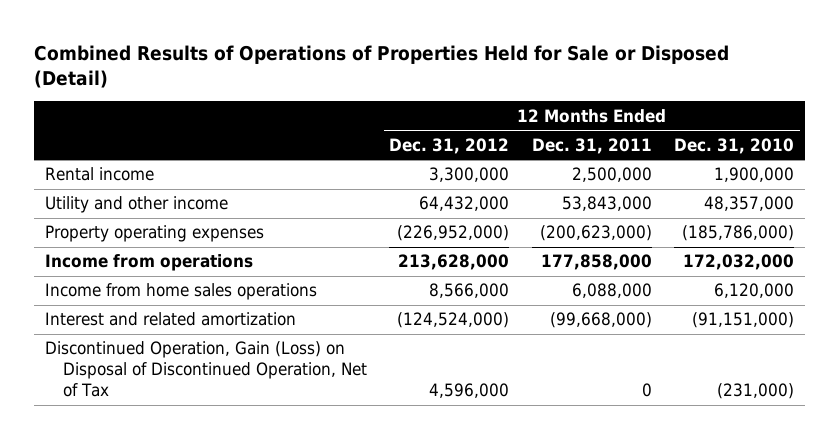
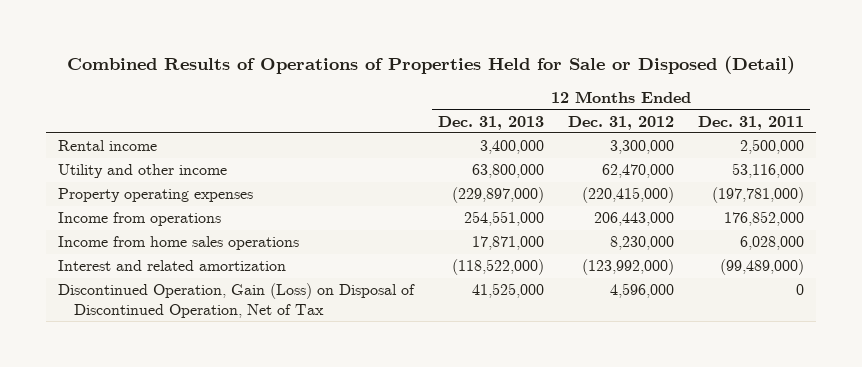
- | 12 Months Ended Dec. 31, 2012 | 12 Months Ended Dec. 31, 2011 | 12 Months Ended Dec. 31, 2010
+ | 12 Months Ended Dec. 31, 2013 | 12 Months Ended Dec. 31, 2012 | 12 Months Ended Dec. 31, 2011
- Utility and other income | 64,432,000 | 53,843,000 | 48,357,000
- Property operating expenses | (226,952,000) | (200,623,000) | (185,786,000)
- Income from operations | 213,628,000 | 177,858,000 | 172,032,000
- Income from home sales operations | 8,566,000 | 6,088,000 | 6,120,000
- Interest and related amortization | (124,524,000) | (99,668,000) | (91,151,000)
+ Utility and other income | 63,800,000 | 62,470,000 | 53,116,000
+ Property operating expenses | (229,897,000) | (220,415,000) | (197,781,000)
+ Income from operations | 254,551,000 | 206,443,000 | 176,852,000
+ Income from home sales operations | 17,871,000 | 8,230,000 | 6,028,000
+ Interest and related amortization | (118,522,000) | (123,992,000) | (99,489,000)

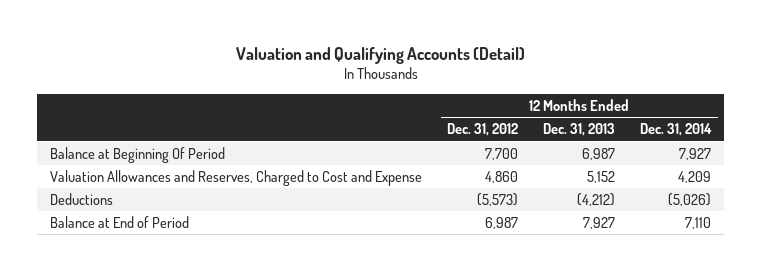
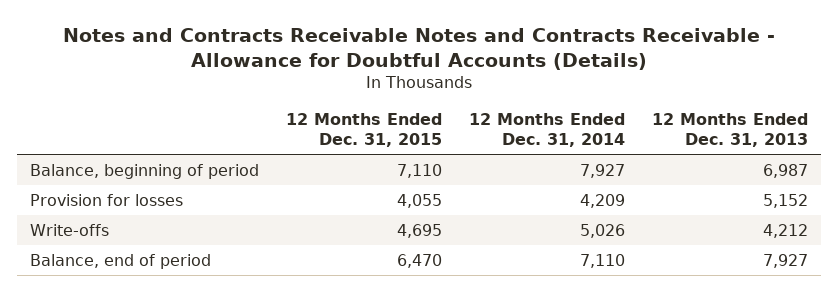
- Valuation and Qualifying Accounts (Detail)
+ Notes and Contracts Receivable Notes and Contracts Receivable - Allowance for Doubtful Accounts (Details)
- | 12 Months Ended Dec. 31, 2012 | 12 Months Ended Dec. 31, 2013 | 12 Months Ended Dec. 31, 2014
+ | 12 Months Ended Dec. 31, 2015 | 12 Months Ended Dec. 31, 2014 | 12 Months Ended Dec. 31, 2013
- Balance at Beginning Of Period | 7,700 | 6,987 | 7,927
- Valuation Allowances and Reserves, Charged to Cost and Expense | 4,860 | 5,152 | 4,209
- Deductions | (5,573) | (4,212) | (5,026)
- Balance at End of Period | 6,987 | 7,927 | 7,110
+ Balance, beginning of period | 7,110 | 7,927 | 6,987
+ Provision for losses | 4,055 | 4,209 | 5,152
+ Write-offs | 4,695 | 5,026 | 4,212
+ Balance, end of period | 6,470 | 7,110 | 7,927

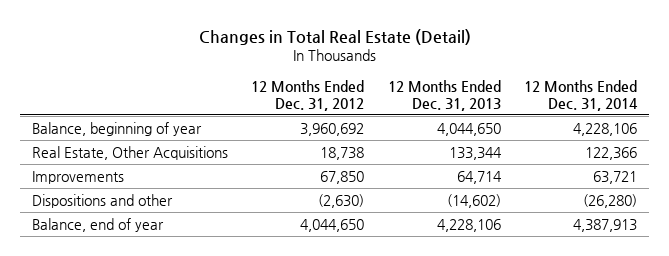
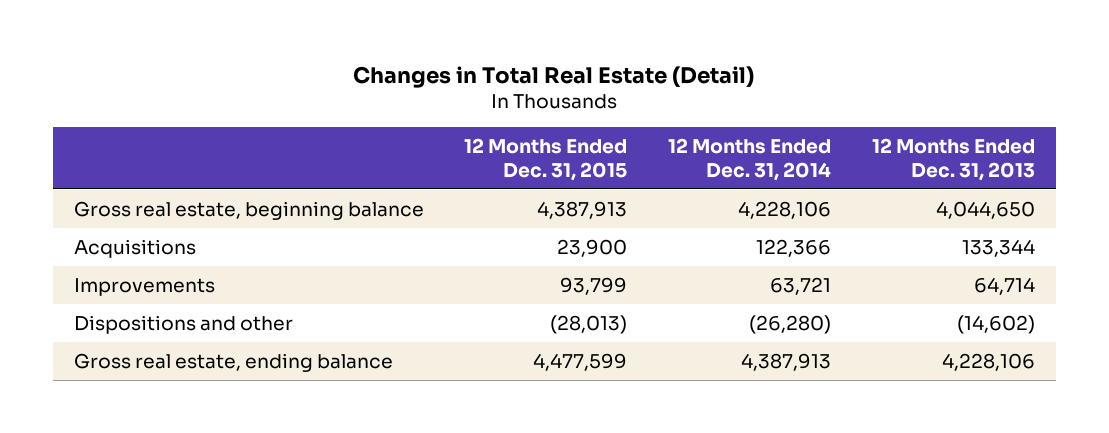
- | 12 Months Ended Dec. 31, 2012 | 12 Months Ended Dec. 31, 2013 | 12 Months Ended Dec. 31, 2014
+ | 12 Months Ended Dec. 31, 2015 | 12 Months Ended Dec. 31, 2014 | 12 Months Ended Dec. 31, 2013
- Balance, beginning of year | 3,960,692 | 4,044,650 | 4,228,106
- Real Estate, Other Acquisitions | 18,738 | 133,344 | 122,366
+ Gross real estate, beginning balance | 4,387,913 | 4,228,106 | 4,044,650
+ Acquisitions | 23,900 | 122,366 | 133,344
- Balance, end of year | 4,044,650 | 4,228,106 | 4,387,913
+ Gross real estate, ending balance | 4,477,599 | 4,387,913 | 4,228,106

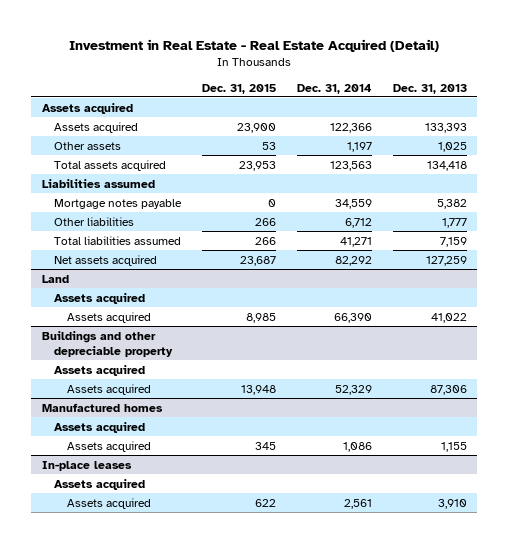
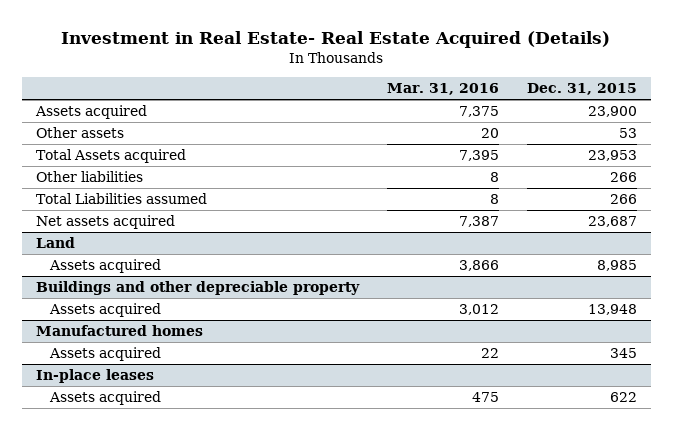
- Investment in Real Estate - Real Estate Acquired (Detail)
+ Investment in Real Estate- Real Estate Acquired (Details)
- | Dec. 31, 2015 | Dec. 31, 2014 | Dec. 31, 2013
+ | Mar. 31, 2016 | Dec. 31, 2015
- Assets acquired
- Total assets acquired | 23,953 | 123,563 | 134,418
- Liabilities assumed
- Mortgage notes payable | 0 | 34,559 | 5,382
+ Total Assets acquired | 7,395 | 23,953
- Total liabilities assumed | 266 | 41,271 | 7,159
+ Total Liabilities assumed | 8 | 266
@ Land
- Assets acquired
@ Buildings and other depreciable property
- Assets acquired
@ Manufactured homes
- Assets acquired
@ In-place leases
- Assets acquired

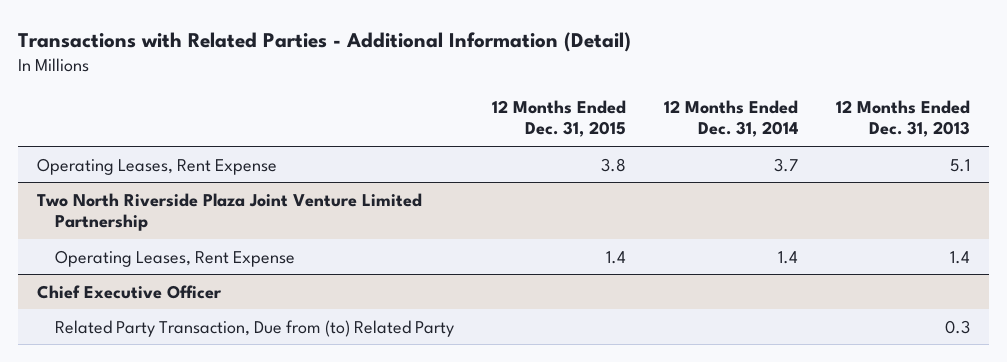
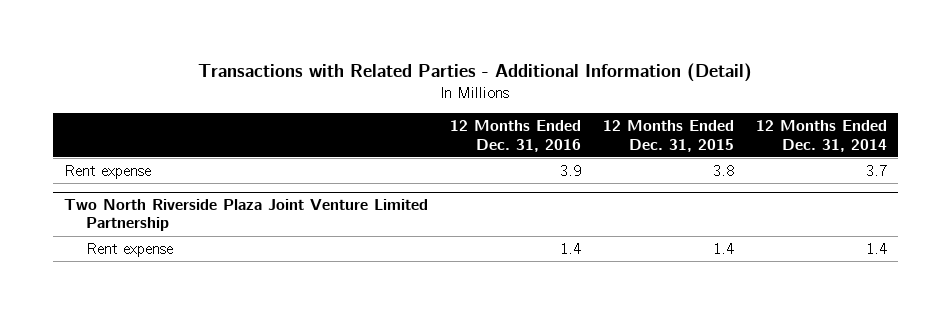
- | 12 Months Ended Dec. 31, 2015 | 12 Months Ended Dec. 31, 2014 | 12 Months Ended Dec. 31, 2013
+ | 12 Months Ended Dec. 31, 2016 | 12 Months Ended Dec. 31, 2015 | 12 Months Ended Dec. 31, 2014
- Operating Leases, Rent Expense | 3.8 | 3.7 | 5.1
+ Rent expense | 3.9 | 3.8 | 3.7
@ Two North Riverside Plaza Joint Venture Limited Partnership
- Operating Leases, Rent Expense | 1.4 | 1.4 | 1.4
- Chief Executive Officer
- Related Party Transaction, Due from (to) Related Party | | | 0.3
@ Two North Riverside Plaza Joint Venture Limited Partnership
+ Rent expense | 1.4 | 1.4 | 1.4

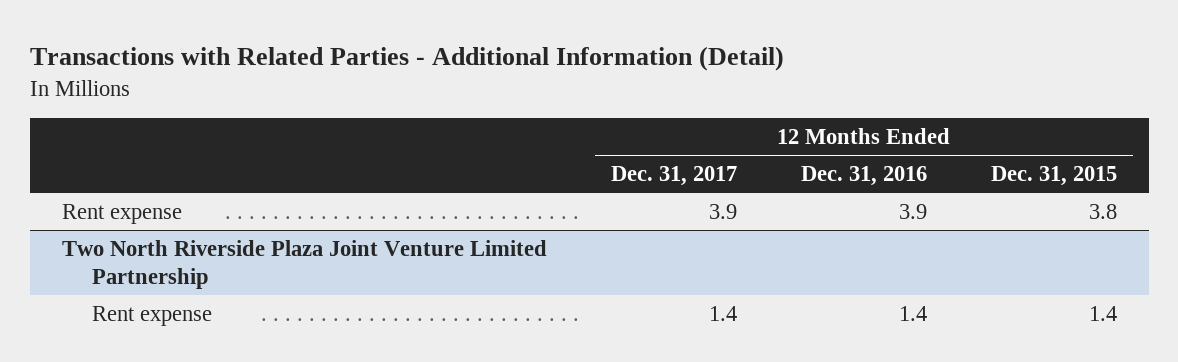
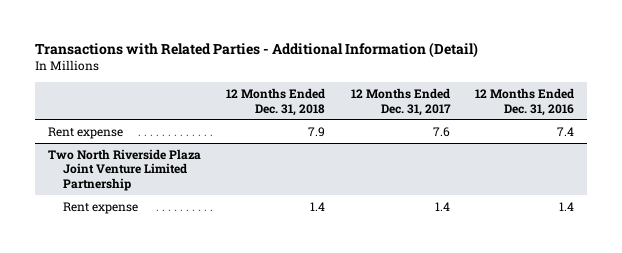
- | 12 Months Ended Dec. 31, 2017 | 12 Months Ended Dec. 31, 2016 | 12 Months Ended Dec. 31, 2015
+ | 12 Months Ended Dec. 31, 2018 | 12 Months Ended Dec. 31, 2017 | 12 Months Ended Dec. 31, 2016
- Rent expense | 3.9 | 3.9 | 3.8
+ Rent expense | 7.9 | 7.6 | 7.4

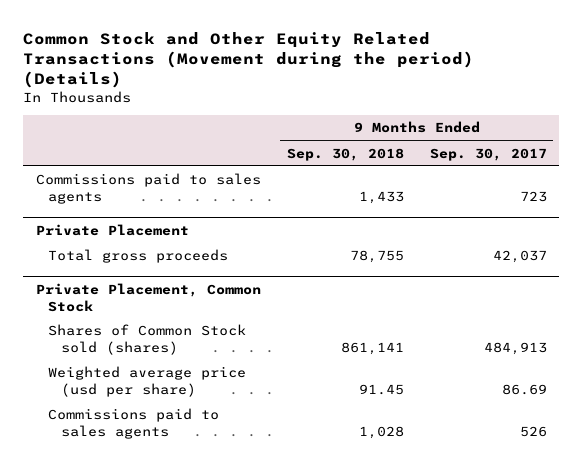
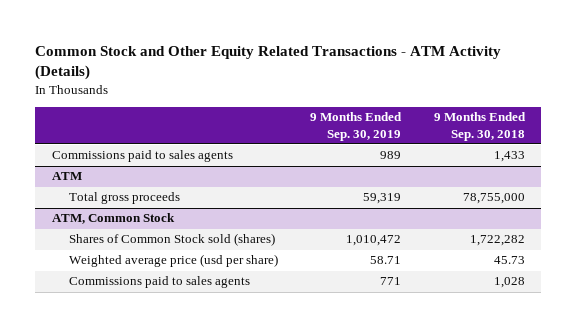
- Common Stock and Other Equity Related Transactions (Movement during the period) (Details)
+ Common Stock and Other Equity Related Transactions - ATM Activity (Details)
- | 9 Months Ended Sep. 30, 2018 | 9 Months Ended Sep. 30, 2017
+ | 9 Months Ended Sep. 30, 2019 | 9 Months Ended Sep. 30, 2018
- Private Placement
- Total gross proceeds | 78,755 | 42,037
- Private Placement, Common Stock
- Shares of Common Stock sold (shares) | 861,141 | 484,913
- Weighted average price (usd per share) | 91.45 | 86.69
+ ATM
+ Total gross proceeds | 59,319 | 78,755,000
+ ATM, Common Stock
+ Shares of Common Stock sold (shares) | 1,010,472 | 1,722,282
+ Weighted average price (usd per share) | 58.71 | 45.73

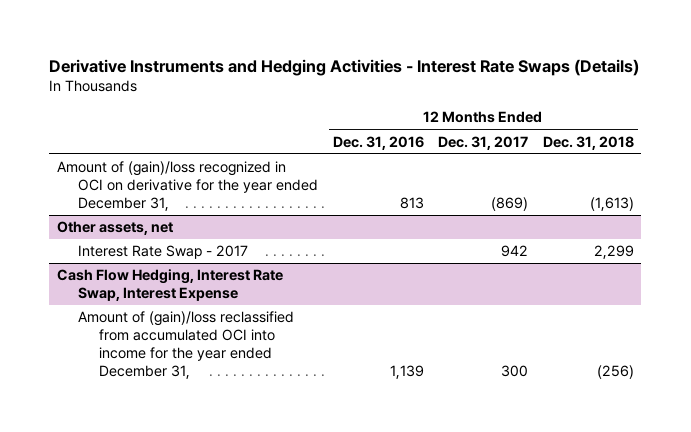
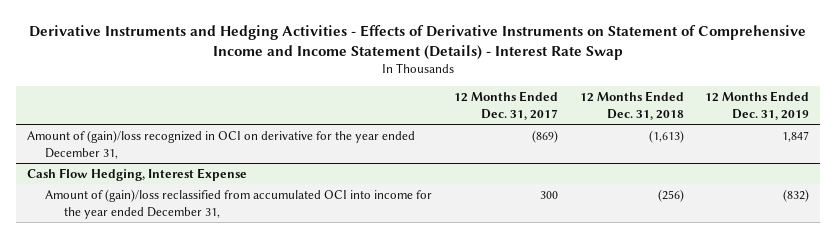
- Derivative Instruments and Hedging Activities - Interest Rate Swaps (Details)
+ Derivative Instruments and Hedging Activities - Effects of Derivative Instruments on Statement of Comprehensive Income and Income Statement (Details) - Interest Rate Swap
- | 12 Months Ended Dec. 31, 2016 | 12 Months Ended Dec. 31, 2017 | 12 Months Ended Dec. 31, 2018
+ | 12 Months Ended Dec. 31, 2017 | 12 Months Ended Dec. 31, 2018 | 12 Months Ended Dec. 31, 2019
- Other assets, net
- Interest Rate Swap - 2017 | | 942 | 2,299
- Cash Flow Hedging, Interest Rate Swap, Interest Expense
+ Cash Flow Hedging, Interest Expense

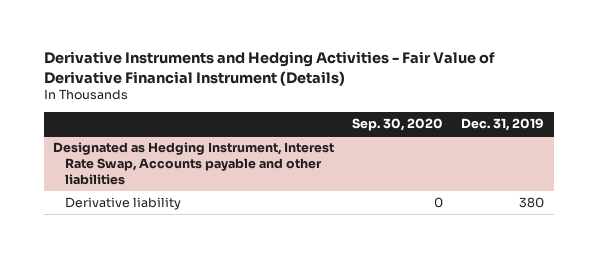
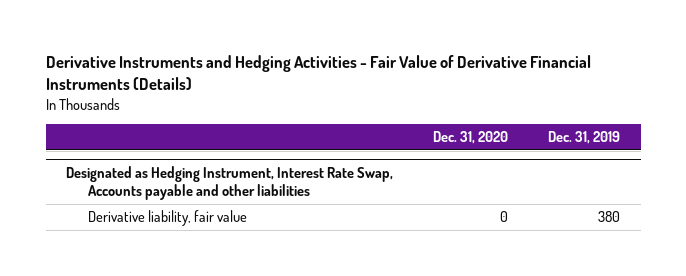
- Derivative Instruments and Hedging Activities - Fair Value of Derivative Financial Instrument (Details)
+ Derivative Instruments and Hedging Activities - Fair Value of Derivative Financial Instruments (Details)
- | Sep. 30, 2020 | Dec. 31, 2019
+ | Dec. 31, 2020 | Dec. 31, 2019
@ Designated as Hedging Instrument, Interest Rate Swap, Accounts payable and other liabilities
- Derivative liability | 0 | 380
+ Derivative liability, fair value | 0 | 380

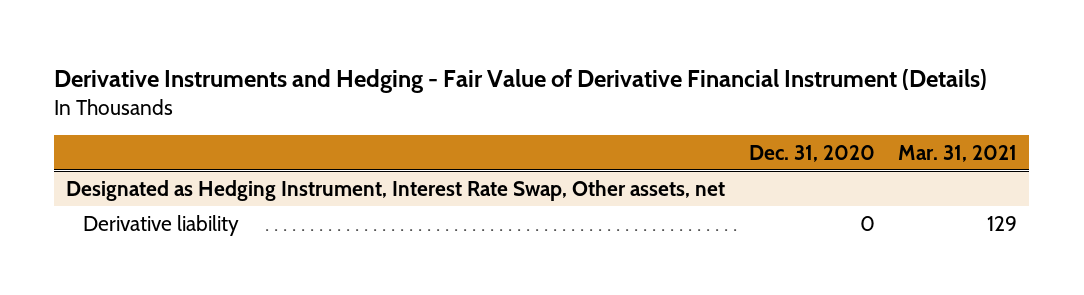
- Derivative Instruments and Hedging Activities - Fair Value of Derivative Financial Instruments (Details)
+ Derivative Instruments and Hedging - Fair Value of Derivative Financial Instrument (Details)
- | Dec. 31, 2020 | Dec. 31, 2019
+ | Dec. 31, 2020 | Mar. 31, 2021
- Designated as Hedging Instrument, Interest Rate Swap, Accounts payable and other liabilities
- Derivative liability, fair value | 0 | 380
+ Designated as Hedging Instrument, Interest Rate Swap, Other assets, net
+ Derivative liability | 0 | 129

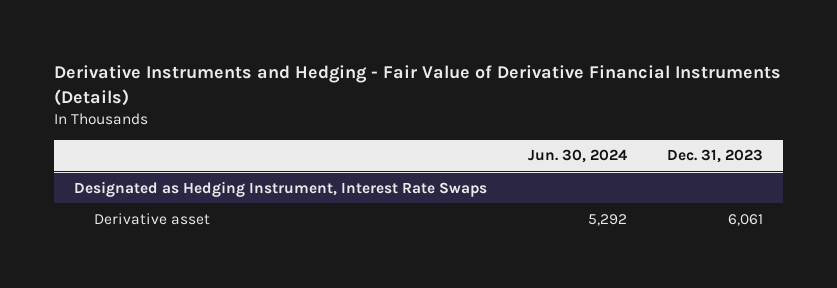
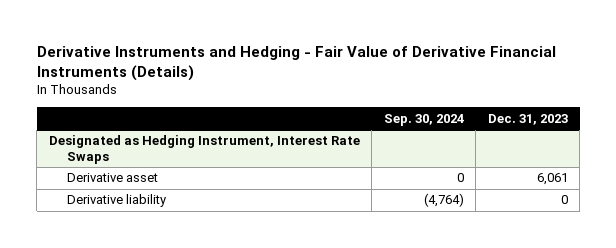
- | Jun. 30, 2024 | Dec. 31, 2023
+ | Sep. 30, 2024 | Dec. 31, 2023
@ Designated as Hedging Instrument, Interest Rate Swaps
+ Derivative liability | (4,764) | 0

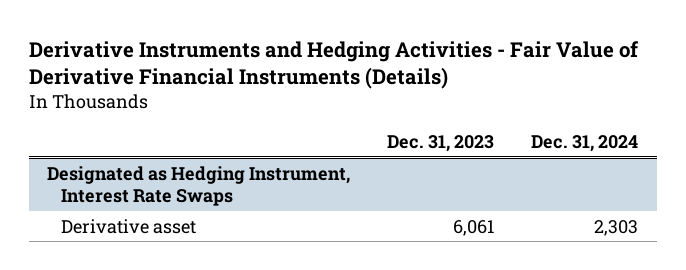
- Derivative Instruments and Hedging - Fair Value of Derivative Financial Instruments (Details)
+ Derivative Instruments and Hedging Activities - Fair Value of Derivative Financial Instruments (Details)
- | Sep. 30, 2024 | Dec. 31, 2023
+ | Dec. 31, 2023 | Dec. 31, 2024
@ Designated as Hedging Instrument, Interest Rate Swaps
- Derivative liability | (4,764) | 0

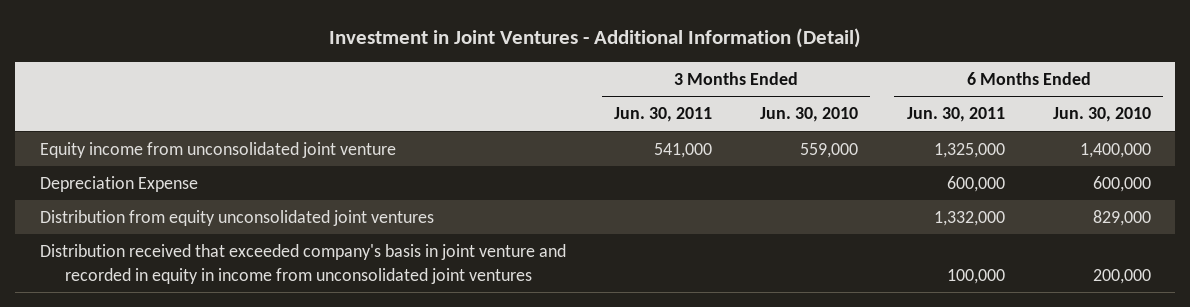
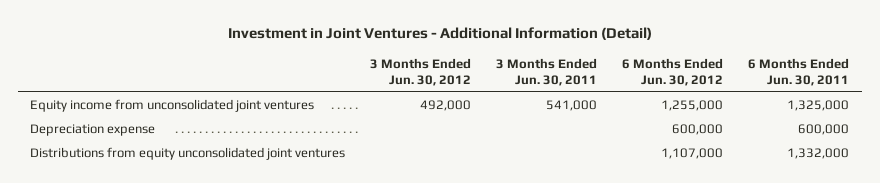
- | 3 Months Ended Jun. 30, 2011 | 3 Months Ended Jun. 30, 2010 | 6 Months Ended Jun. 30, 2011 | 6 Months Ended Jun. 30, 2010
+ | 3 Months Ended Jun. 30, 2012 | 3 Months Ended Jun. 30, 2011 | 6 Months Ended Jun. 30, 2012 | 6 Months Ended Jun. 30, 2011
- Equity income from unconsolidated joint venture | 541,000 | 559,000 | 1,325,000 | 1,400,000
- Depreciation Expense | | | 600,000 | 600,000
- Distribution from equity unconsolidated joint ventures | | | 1,332,000 | 829,000
- Distribution received that exceeded company's basis in joint venture and recorded in equity in income from unconsolidated joint ventures | | | 100,000 | 200,000
+ Equity income from unconsolidated joint ventures | 492,000 | 541,000 | 1,255,000 | 1,325,000
+ Depreciation expense | | | 600,000 | 600,000
+ Distributions from equity unconsolidated joint ventures | | | 1,107,000 | 1,332,000

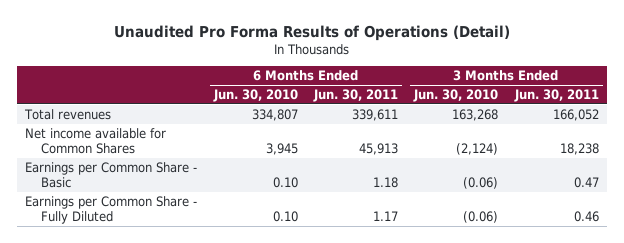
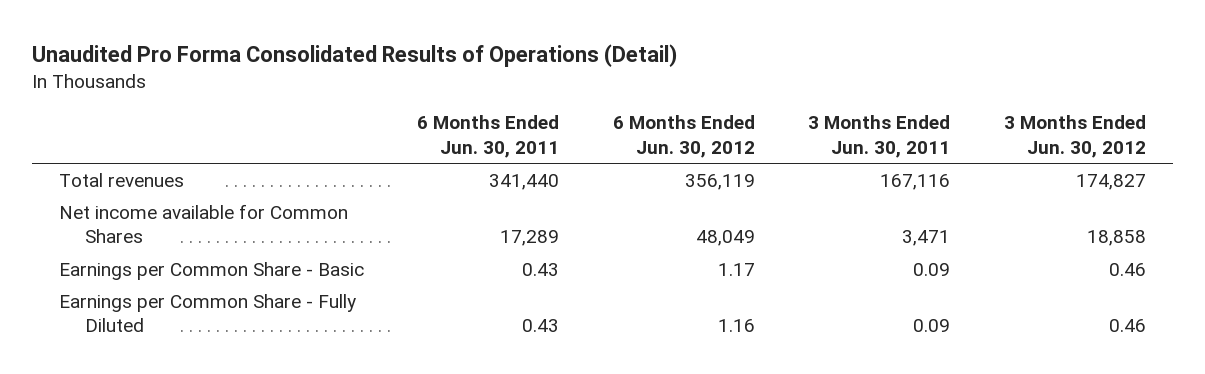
- Unaudited Pro Forma Results of Operations (Detail)
+ Unaudited Pro Forma Consolidated Results of Operations (Detail)
- | 6 Months Ended Jun. 30, 2010 | 6 Months Ended Jun. 30, 2011 | 3 Months Ended Jun. 30, 2010 | 3 Months Ended Jun. 30, 2011
+ | 6 Months Ended Jun. 30, 2011 | 6 Months Ended Jun. 30, 2012 | 3 Months Ended Jun. 30, 2011 | 3 Months Ended Jun. 30, 2012
- Total revenues | 334,807 | 339,611 | 163,268 | 166,052
- Net income available for Common Shares | 3,945 | 45,913 | (2,124) | 18,238
- Earnings per Common Share - Basic | 0.10 | 1.18 | (0.06) | 0.47
- Earnings per Common Share - Fully Diluted | 0.10 | 1.17 | (0.06) | 0.46
+ Total revenues | 341,440 | 356,119 | 167,116 | 174,827
+ Net income available for Common Shares | 17,289 | 48,049 | 3,471 | 18,858
+ Earnings per Common Share - Basic | 0.43 | 1.17 | 0.09 | 0.46
+ Earnings per Common Share - Fully Diluted | 0.43 | 1.16 | 0.09 | 0.46

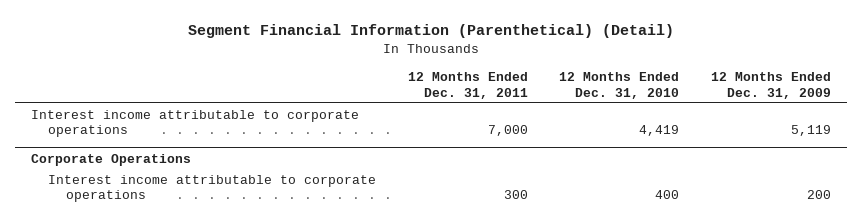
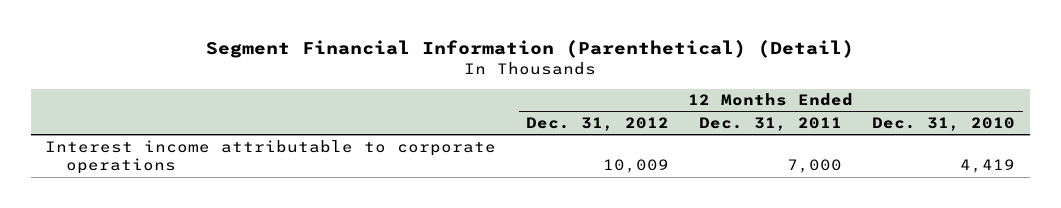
- | 12 Months Ended Dec. 31, 2011 | 12 Months Ended Dec. 31, 2010 | 12 Months Ended Dec. 31, 2009
+ | 12 Months Ended Dec. 31, 2012 | 12 Months Ended Dec. 31, 2011 | 12 Months Ended Dec. 31, 2010
- Corporate Operations
- Interest income attributable to corporate operations | 300 | 400 | 200

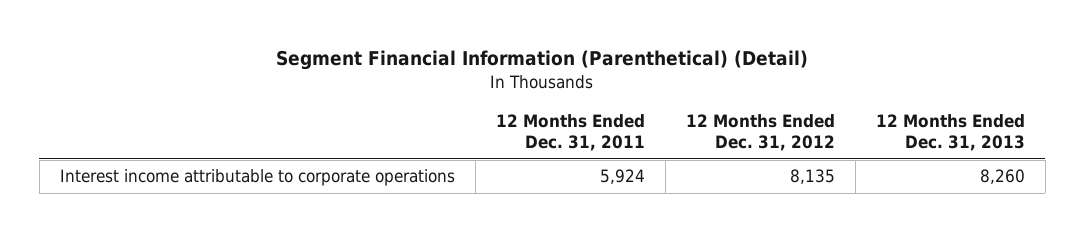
- | 12 Months Ended Dec. 31, 2012 | 12 Months Ended Dec. 31, 2011 | 12 Months Ended Dec. 31, 2010
+ | 12 Months Ended Dec. 31, 2011 | 12 Months Ended Dec. 31, 2012 | 12 Months Ended Dec. 31, 2013
- Interest income attributable to corporate operations | 10,009 | 7,000 | 4,419
+ Interest income attributable to corporate operations | 5,924 | 8,135 | 8,260

